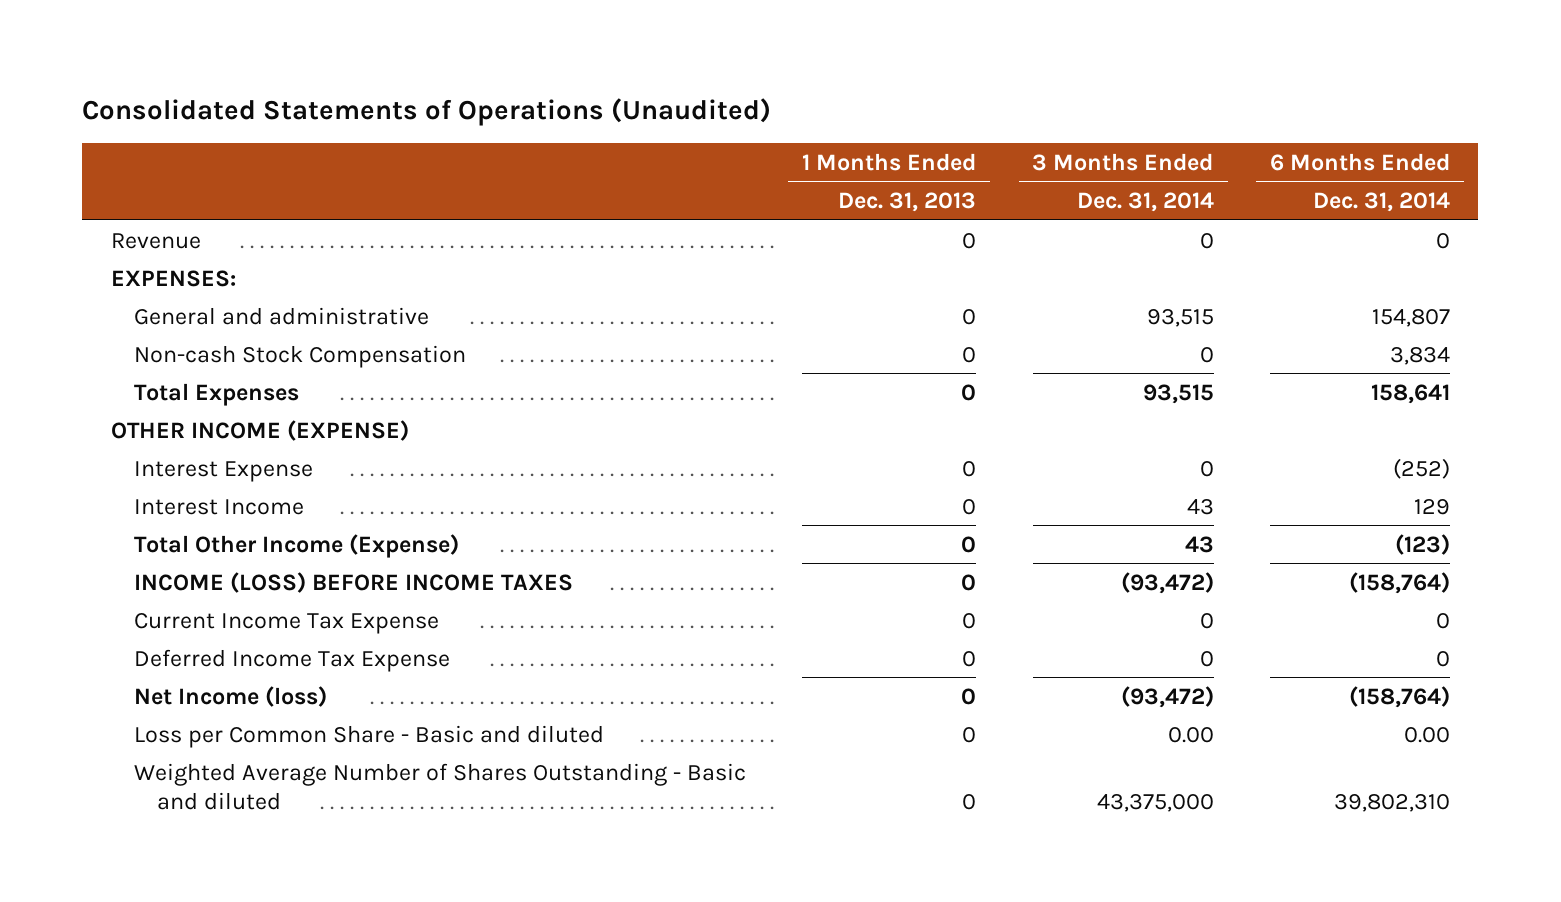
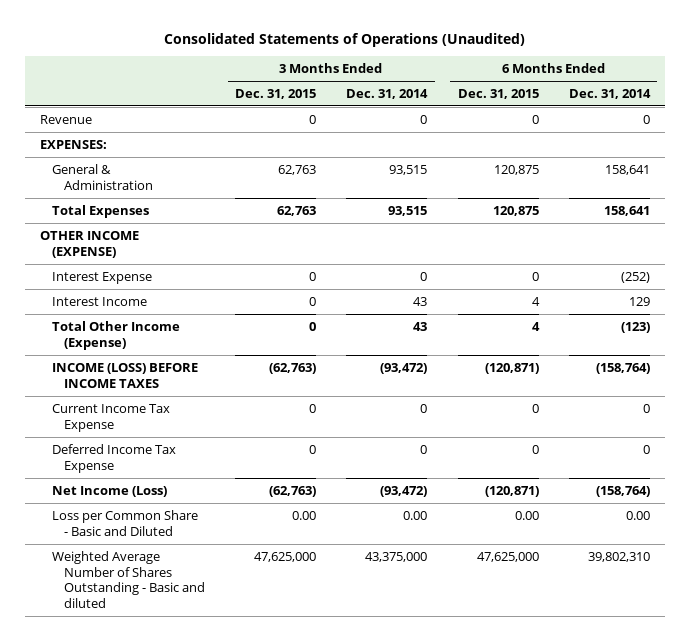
- | 1 Months Ended Dec. 31, 2013 | 3 Months Ended Dec. 31, 2014 | 6 Months Ended Dec. 31, 2014
+ | 3 Months Ended Dec. 31, 2015 | 3 Months Ended Dec. 31, 2014 | 6 Months Ended Dec. 31, 2015 | 6 Months Ended Dec. 31, 2014
- General and administrative | 0 | 93,515 | 154,807
- Non-cash Stock Compensation | 0 | 0 | 3,834
+ General & Administration | 62,763 | 93,515 | 120,875 | 158,641
- Net Income (loss) | 0 | (93,472) | (158,764)
- Loss per Common Share - Basic and diluted | 0 | 0.00 | 0.00
+ Net Income (Loss) | (62,763) | (93,472) | (120,871) | (158,764)
+ Loss per Common Share - Basic and Diluted | 0.00 | 0.00 | 0.00 | 0.00

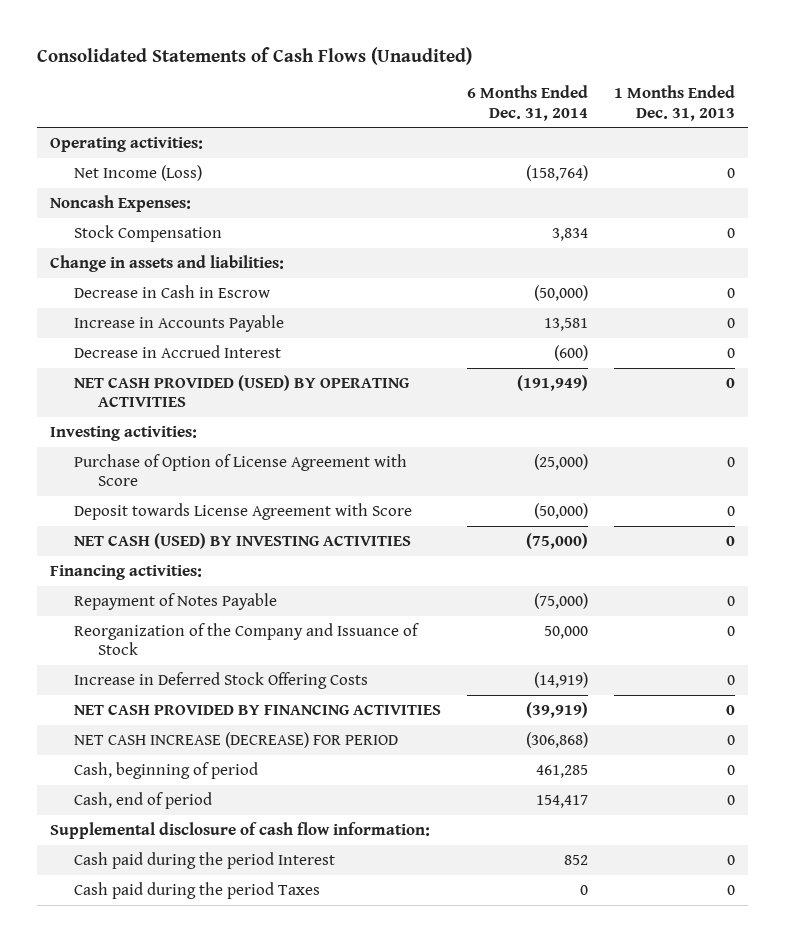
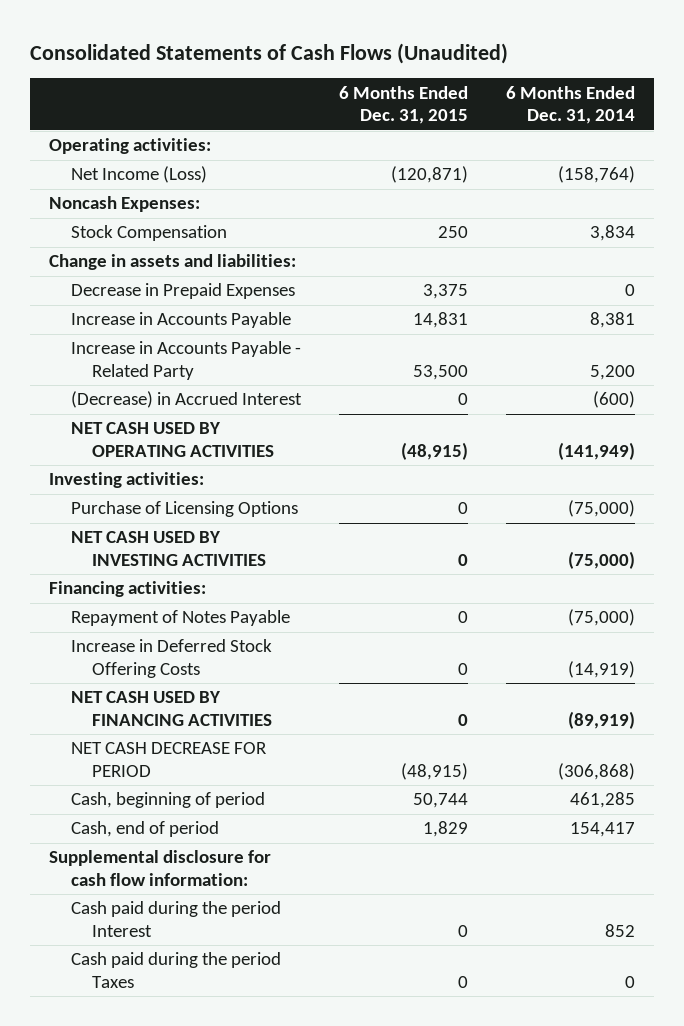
- | 6 Months Ended Dec. 31, 2014 | 1 Months Ended Dec. 31, 2013
+ | 6 Months Ended Dec. 31, 2015 | 6 Months Ended Dec. 31, 2014
- Decrease in Cash in Escrow | (50,000) | 0
- Increase in Accounts Payable | 13,581 | 0
- Decrease in Accrued Interest | (600) | 0
- NET CASH PROVIDED (USED) BY OPERATING ACTIVITIES | (191,949) | 0
+ Decrease in Prepaid Expenses | 3,375 | 0
+ Increase in Accounts Payable | 14,831 | 8,381
+ Increase in Accounts Payable - Related Party | 53,500 | 5,200
+ (Decrease) in Accrued Interest | 0 | (600)
+ NET CASH USED BY OPERATING ACTIVITIES | (48,915) | (141,949)
- Purchase of Option of License Agreement with Score | (25,000) | 0
- Deposit towards License Agreement with Score | (50,000) | 0
- NET CASH (USED) BY INVESTING ACTIVITIES | (75,000) | 0
+ Purchase of Licensing Options | 0 | (75,000)
+ NET CASH USED BY INVESTING ACTIVITIES | 0 | (75,000)
- Reorganization of the Company and Issuance of Stock | 50,000 | 0
- NET CASH PROVIDED BY FINANCING ACTIVITIES | (39,919) | 0
- NET CASH INCREASE (DECREASE) FOR PERIOD | (306,868) | 0
+ NET CASH USED BY FINANCING ACTIVITIES | 0 | (89,919)
+ NET CASH DECREASE FOR PERIOD | (48,915) | (306,868)
- Supplemental disclosure of cash flow information:
+ Supplemental disclosure for cash flow information:

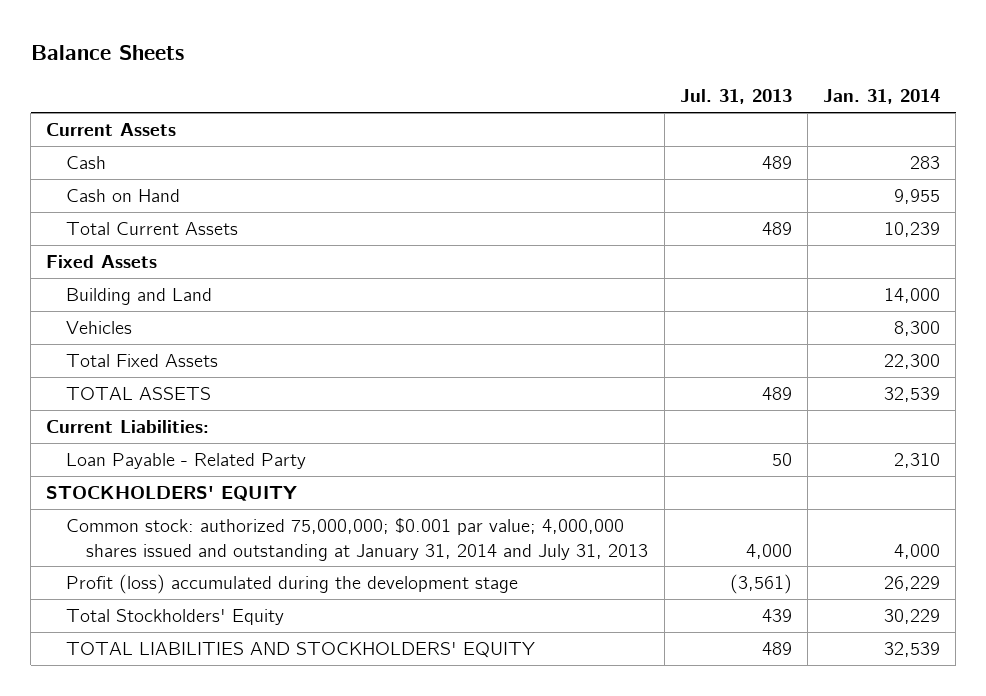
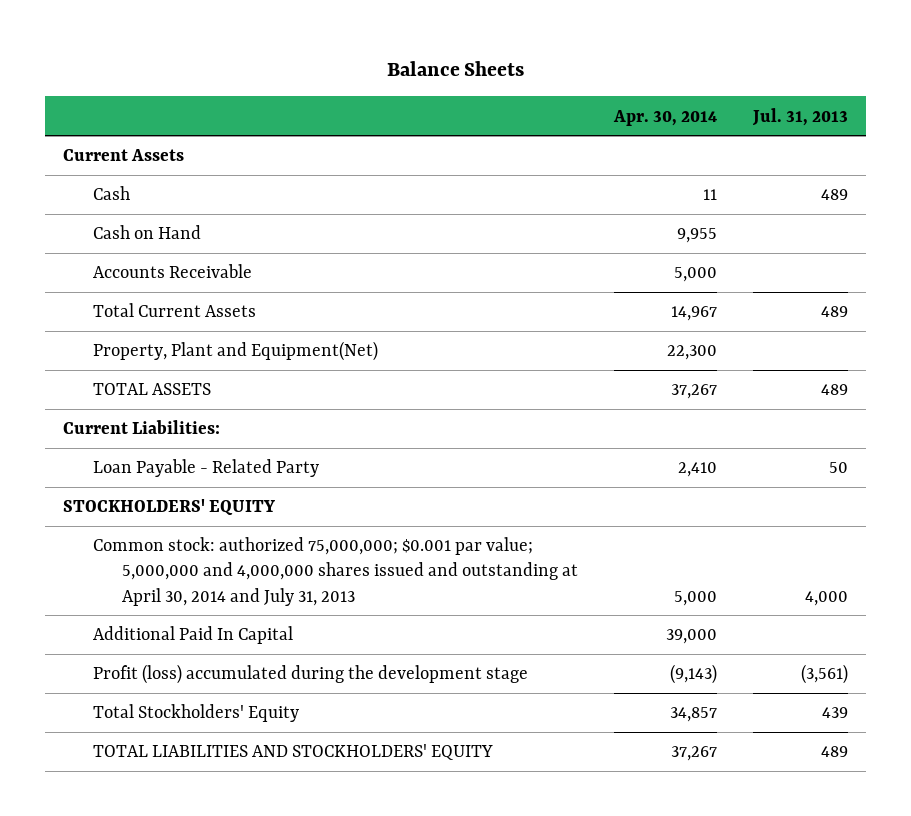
- | Jul. 31, 2013 | Jan. 31, 2014
+ | Apr. 30, 2014 | Jul. 31, 2013
+ Accounts Receivable | 5,000 |
- Fixed Assets
- Building and Land | | 14,000
- Vehicles | | 8,300
- Total Fixed Assets | | 22,300
+ Property, Plant and Equipment(Net) | 22,300 |
- Common stock: authorized 75,000,000; $0.001 par value; 4,000,000 shares issued and outstanding at January 31, 2014 and July 31, 2013 | 4,000 | 4,000
+ Common stock: authorized 75,000,000; $0.001 par value; 5,000,000 and 4,000,000 shares issued and outstanding at April 30, 2014 and July 31, 2013 | 5,000 | 4,000
+ Additional Paid In Capital | 39,000 |

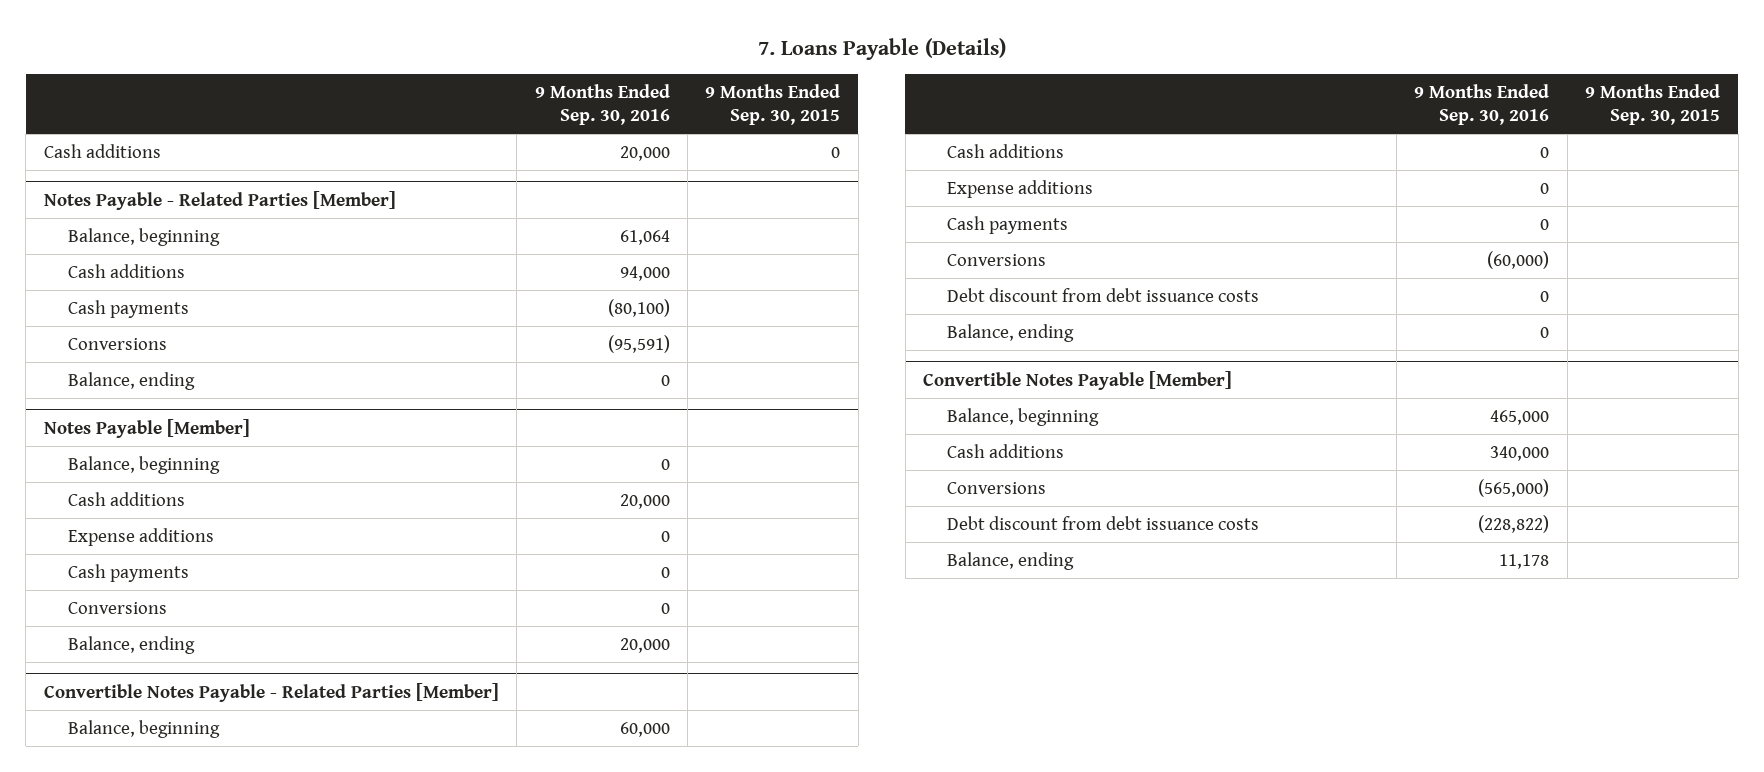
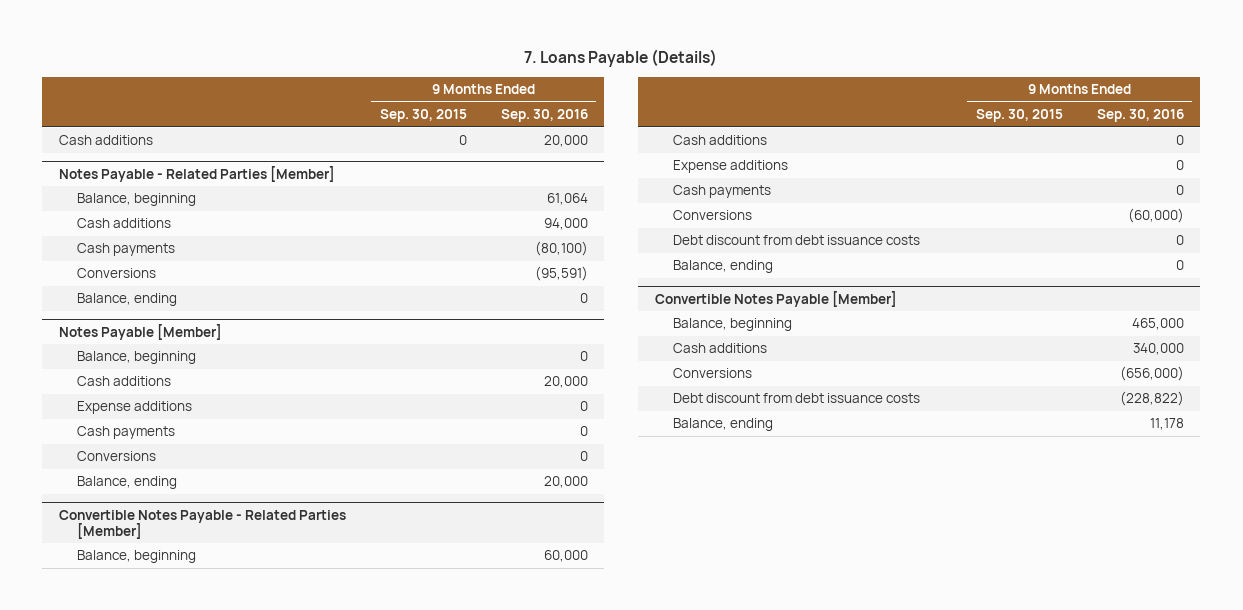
- | 9 Months Ended Sep. 30, 2016 | 9 Months Ended Sep. 30, 2015
+ | 9 Months Ended Sep. 30, 2015 | 9 Months Ended Sep. 30, 2016
@ Convertible Notes Payable [Member]
- Conversions | (565,000) |
+ Conversions | | (656,000)

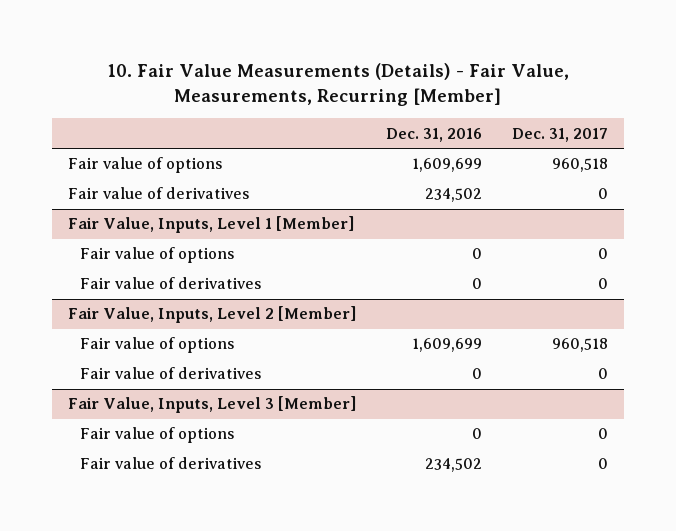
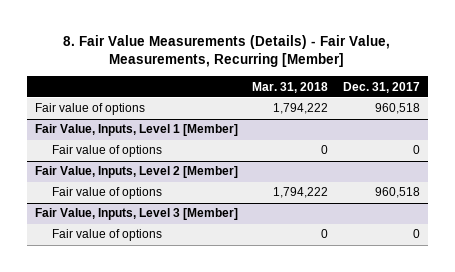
- 10. Fair Value Measurements (Details) - Fair Value, Measurements, Recurring [Member]
+ 8. Fair Value Measurements (Details) - Fair Value, Measurements, Recurring [Member]
- | Dec. 31, 2016 | Dec. 31, 2017
+ | Mar. 31, 2018 | Dec. 31, 2017
- Fair value of derivatives | 234,502 | 0
@ Fair Value, Inputs, Level 1 [Member]
- Fair value of derivatives | 0 | 0
@ Fair Value, Inputs, Level 2 [Member]
- Fair value of derivatives | 0 | 0
@ Fair Value, Inputs, Level 3 [Member]
- Fair value of derivatives | 234,502 | 0

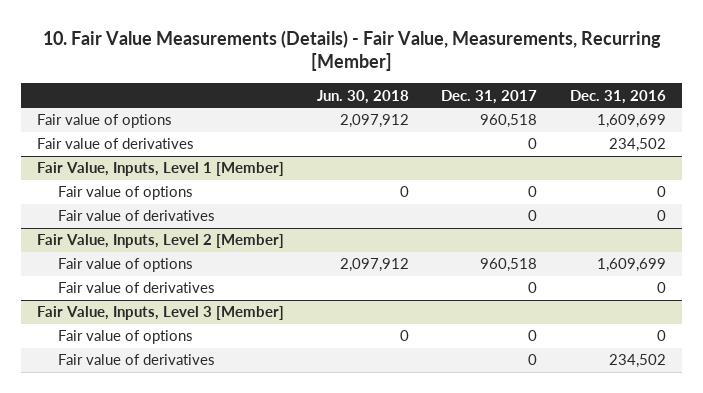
- 8. Fair Value Measurements (Details) - Fair Value, Measurements, Recurring [Member]
+ 10. Fair Value Measurements (Details) - Fair Value, Measurements, Recurring [Member]
- | Mar. 31, 2018 | Dec. 31, 2017
+ | Jun. 30, 2018 | Dec. 31, 2017 | Dec. 31, 2016
+ Fair value of derivatives | | 0 | 234,502
@ Fair Value, Inputs, Level 1 [Member]
+ Fair value of derivatives | | 0 | 0
@ Fair Value, Inputs, Level 2 [Member]
+ Fair value of derivatives | | 0 | 0
@ Fair Value, Inputs, Level 3 [Member]
+ Fair value of derivatives | | 0 | 234,502

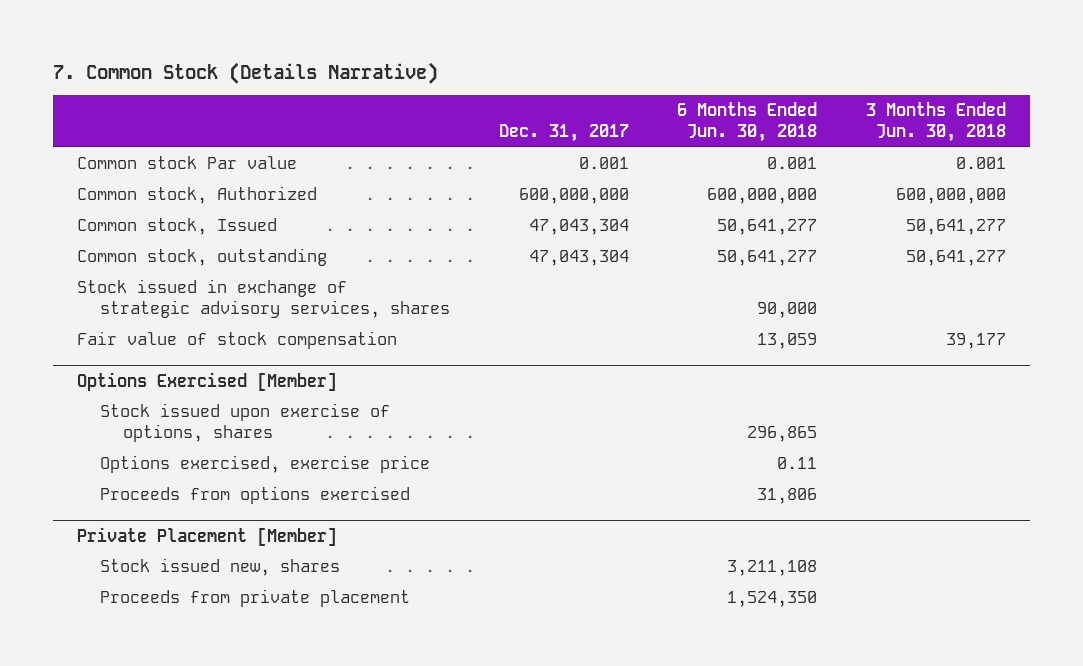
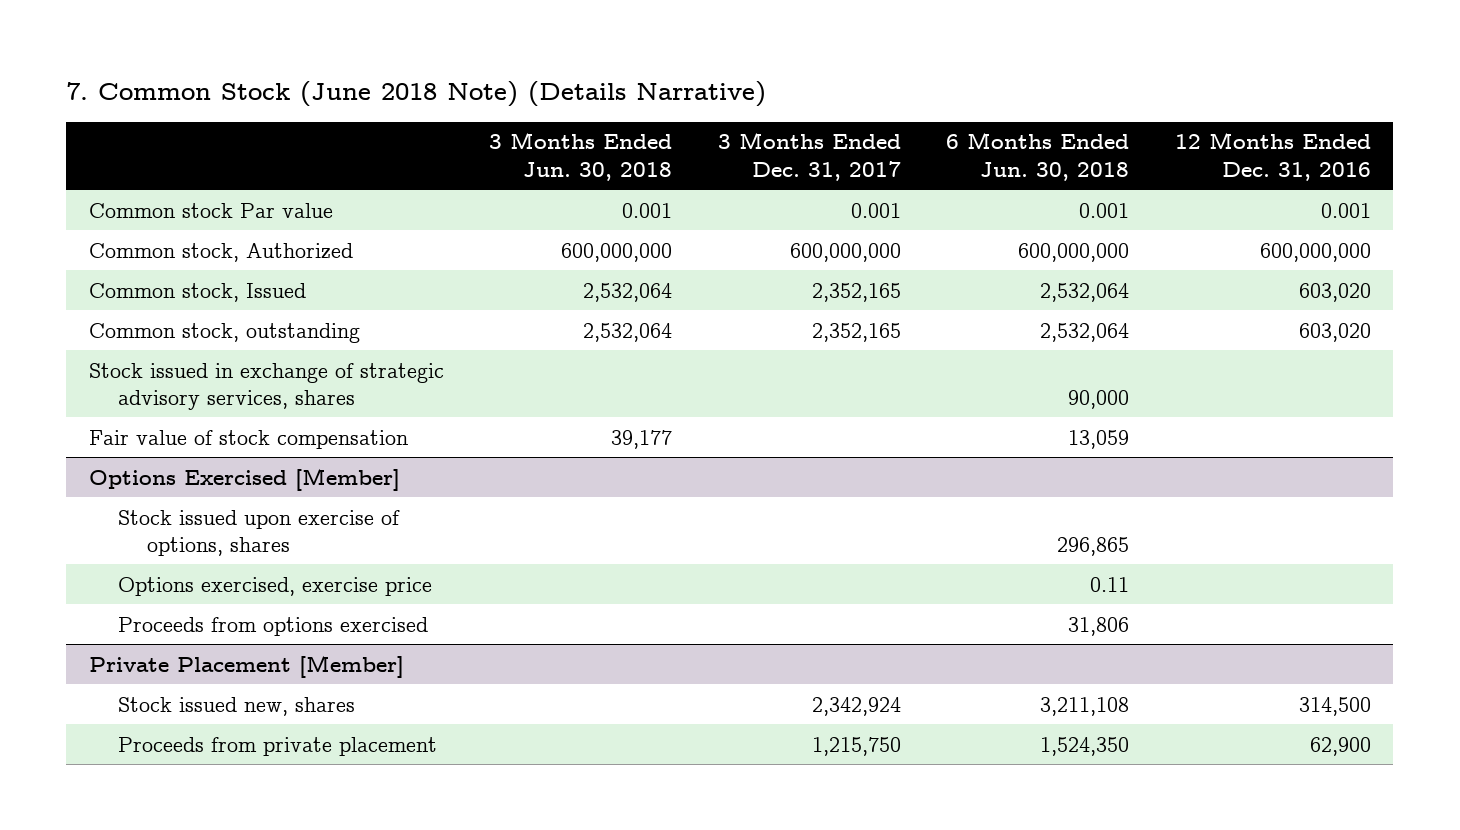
- 7. Common Stock (Details Narrative)
+ 7. Common Stock (June 2018 Note) (Details Narrative)
- | Dec. 31, 2017 | 6 Months Ended Jun. 30, 2018 | 3 Months Ended Jun. 30, 2018
+ | 3 Months Ended Jun. 30, 2018 | 3 Months Ended Dec. 31, 2017 | 6 Months Ended Jun. 30, 2018 | 12 Months Ended Dec. 31, 2016
- Common stock, Issued | 47,043,304 | 50,641,277 | 50,641,277
- Common stock, outstanding | 47,043,304 | 50,641,277 | 50,641,277
+ Common stock, Issued | 2,532,064 | 2,352,165 | 2,532,064 | 603,020
+ Common stock, outstanding | 2,532,064 | 2,352,165 | 2,532,064 | 603,020

